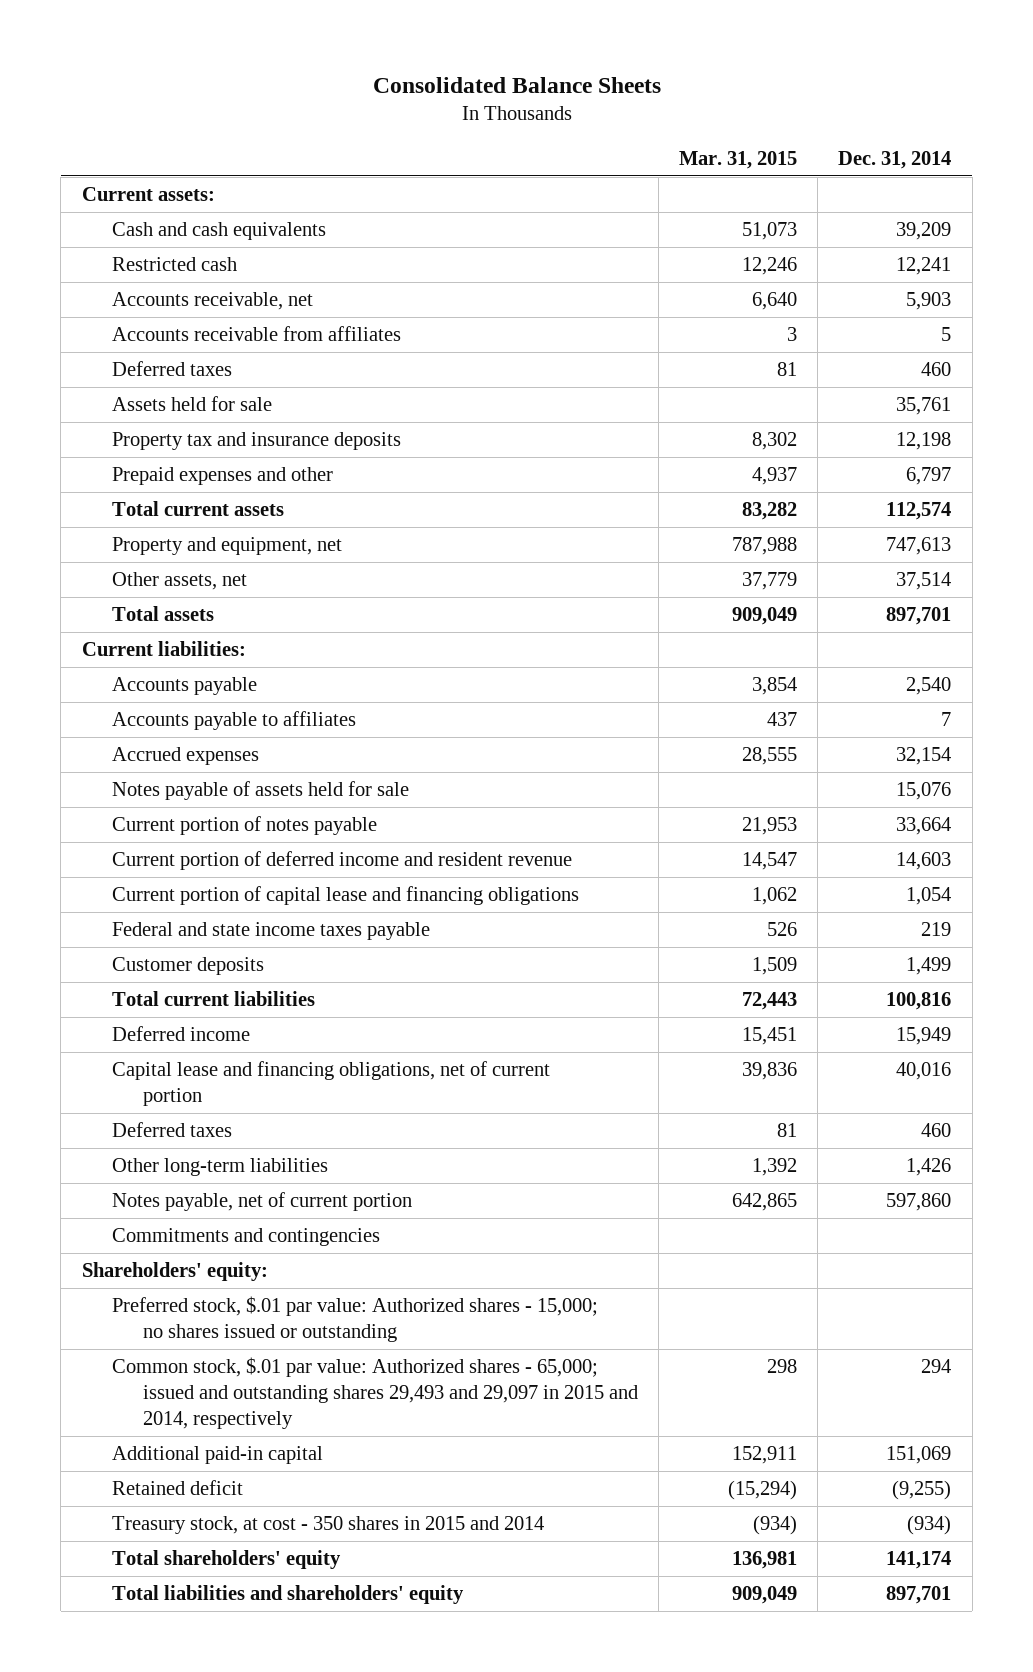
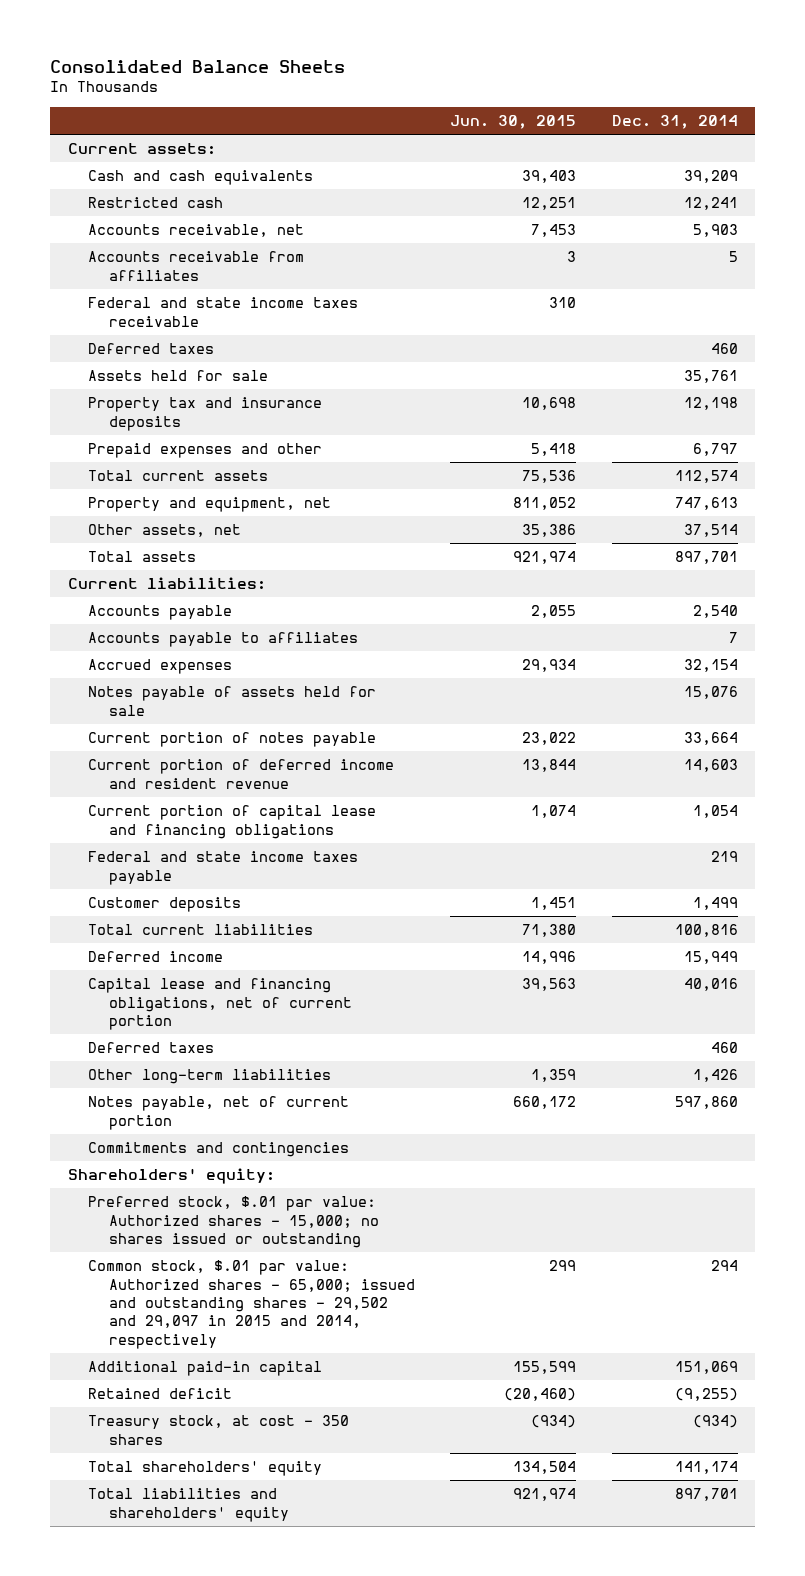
- | Mar. 31, 2015 | Dec. 31, 2014
+ | Jun. 30, 2015 | Dec. 31, 2014
+ Federal and state income taxes receivable | 310 |
- Common stock, $.01 par value: Authorized shares - 65,000; issued and outstanding shares 29,493 and 29,097 in 2015 and 2014, respectively | 298 | 294
+ Common stock, $.01 par value: Authorized shares - 65,000; issued and outstanding shares - 29,502 and 29,097 in 2015 and 2014, respectively | 299 | 294
- Treasury stock, at cost - 350 shares in 2015 and 2014 | (934) | (934)
+ Treasury stock, at cost - 350 shares | (934) | (934)

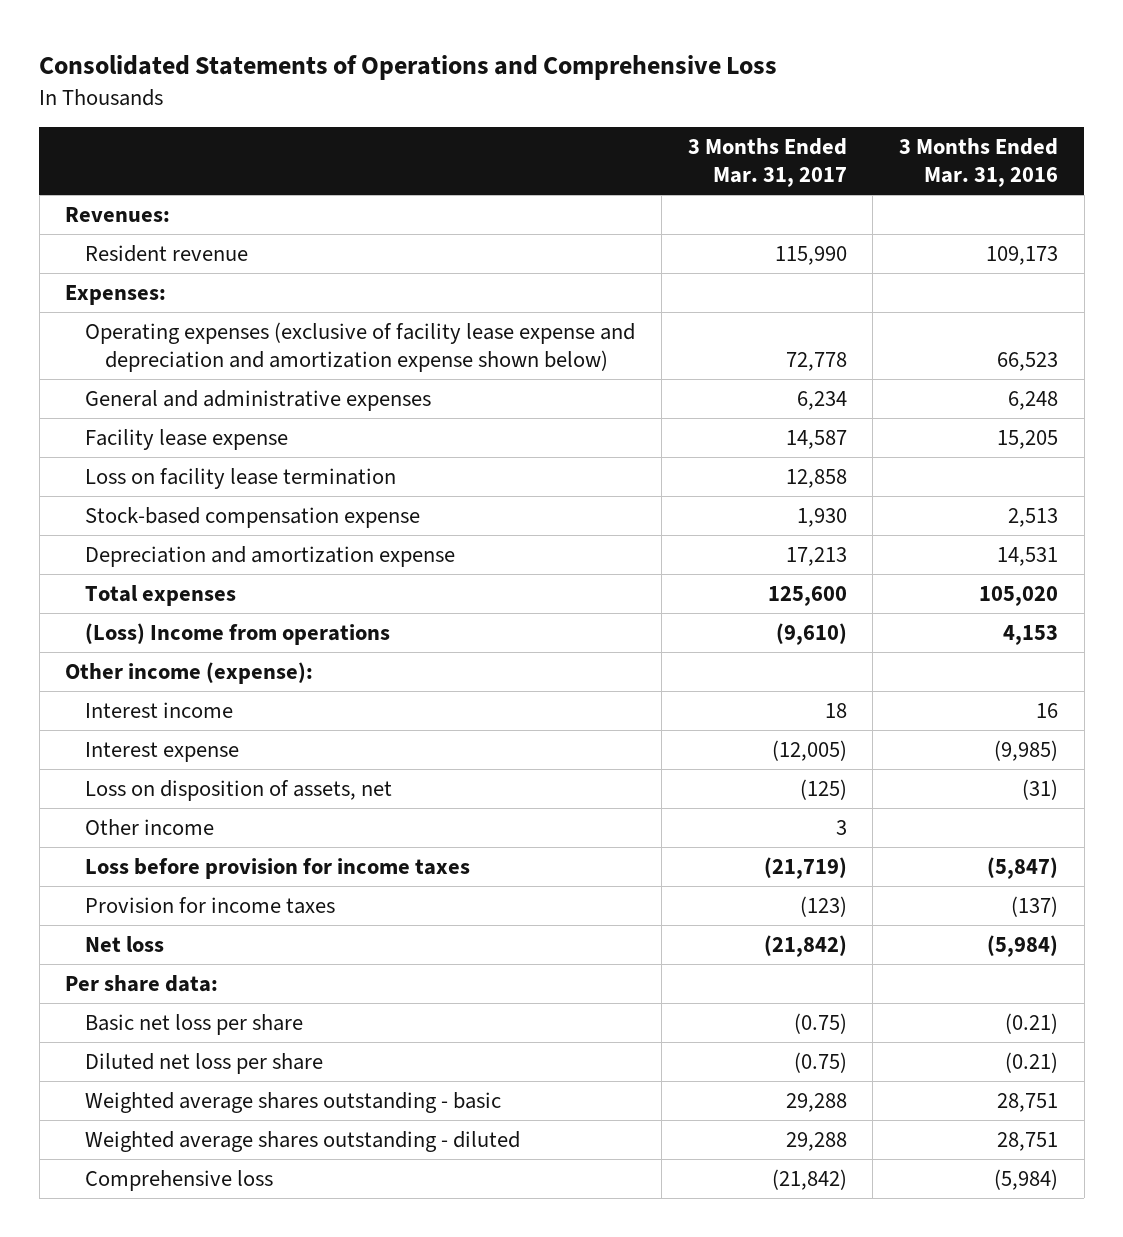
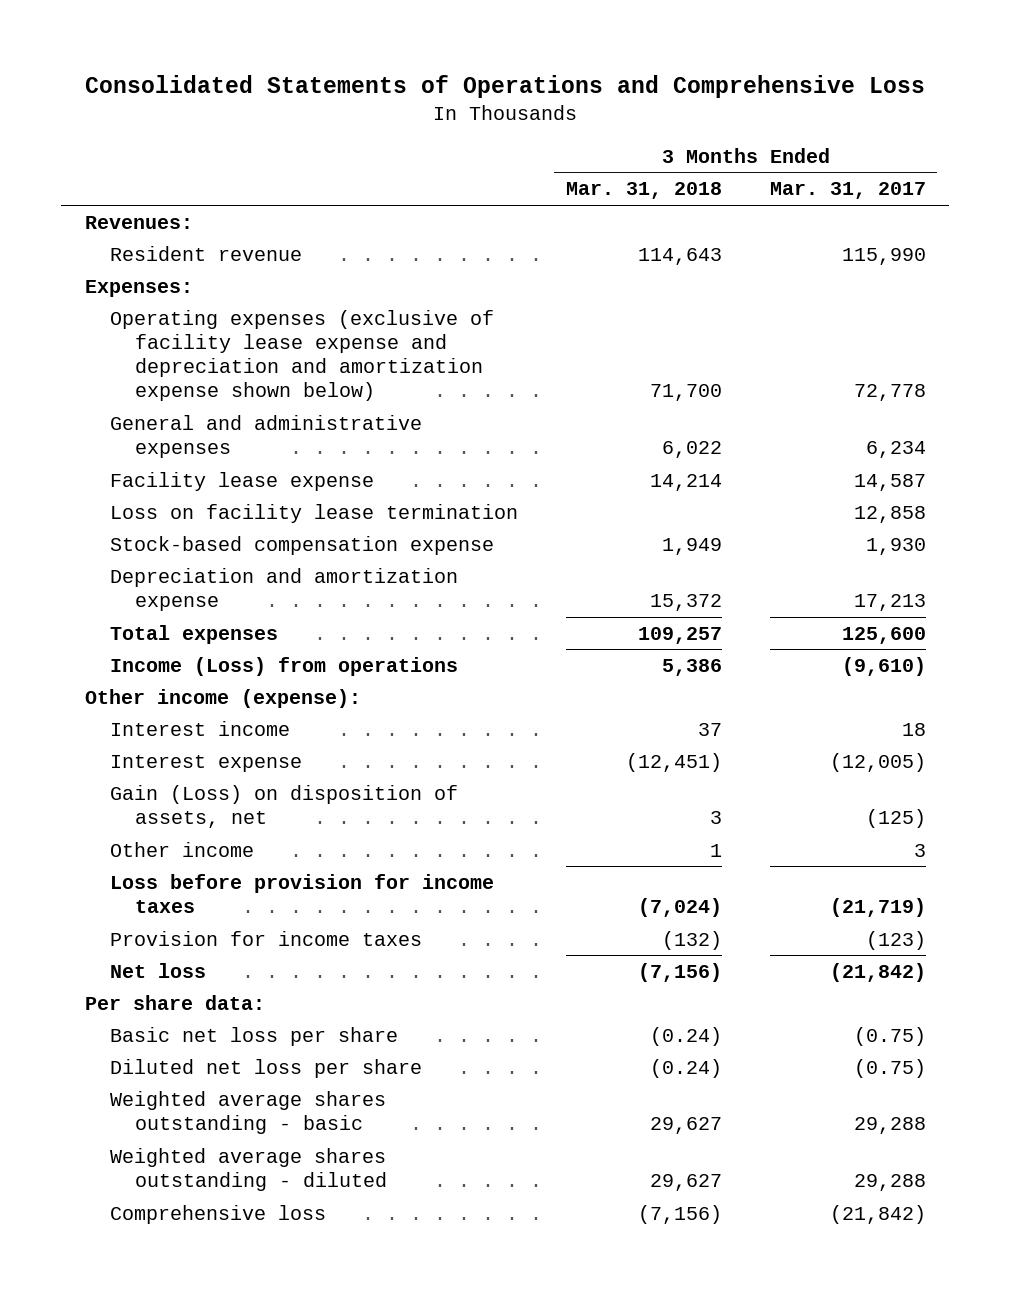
- | 3 Months Ended Mar. 31, 2017 | 3 Months Ended Mar. 31, 2016
+ | 3 Months Ended Mar. 31, 2018 | 3 Months Ended Mar. 31, 2017
- (Loss) Income from operations | (9,610) | 4,153
+ Income (Loss) from operations | 5,386 | (9,610)
- Loss on disposition of assets, net | (125) | (31)
+ Gain (Loss) on disposition of assets, net | 3 | (125)

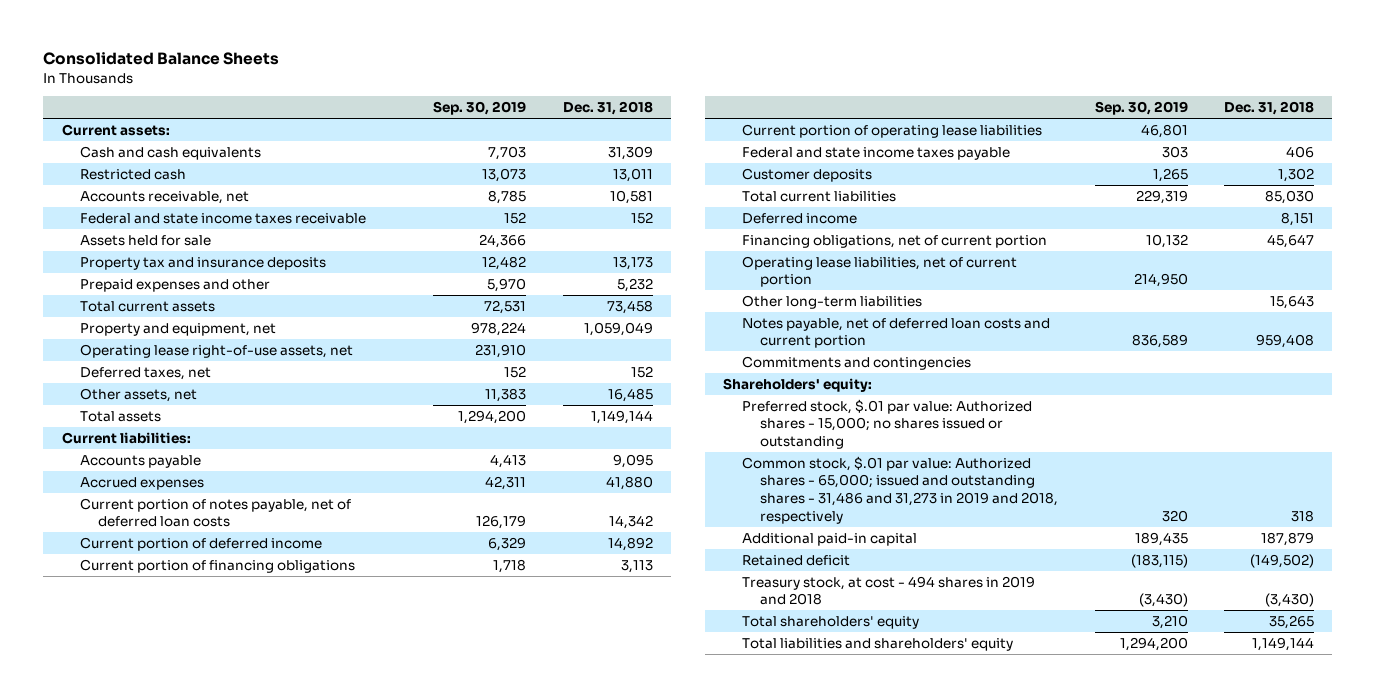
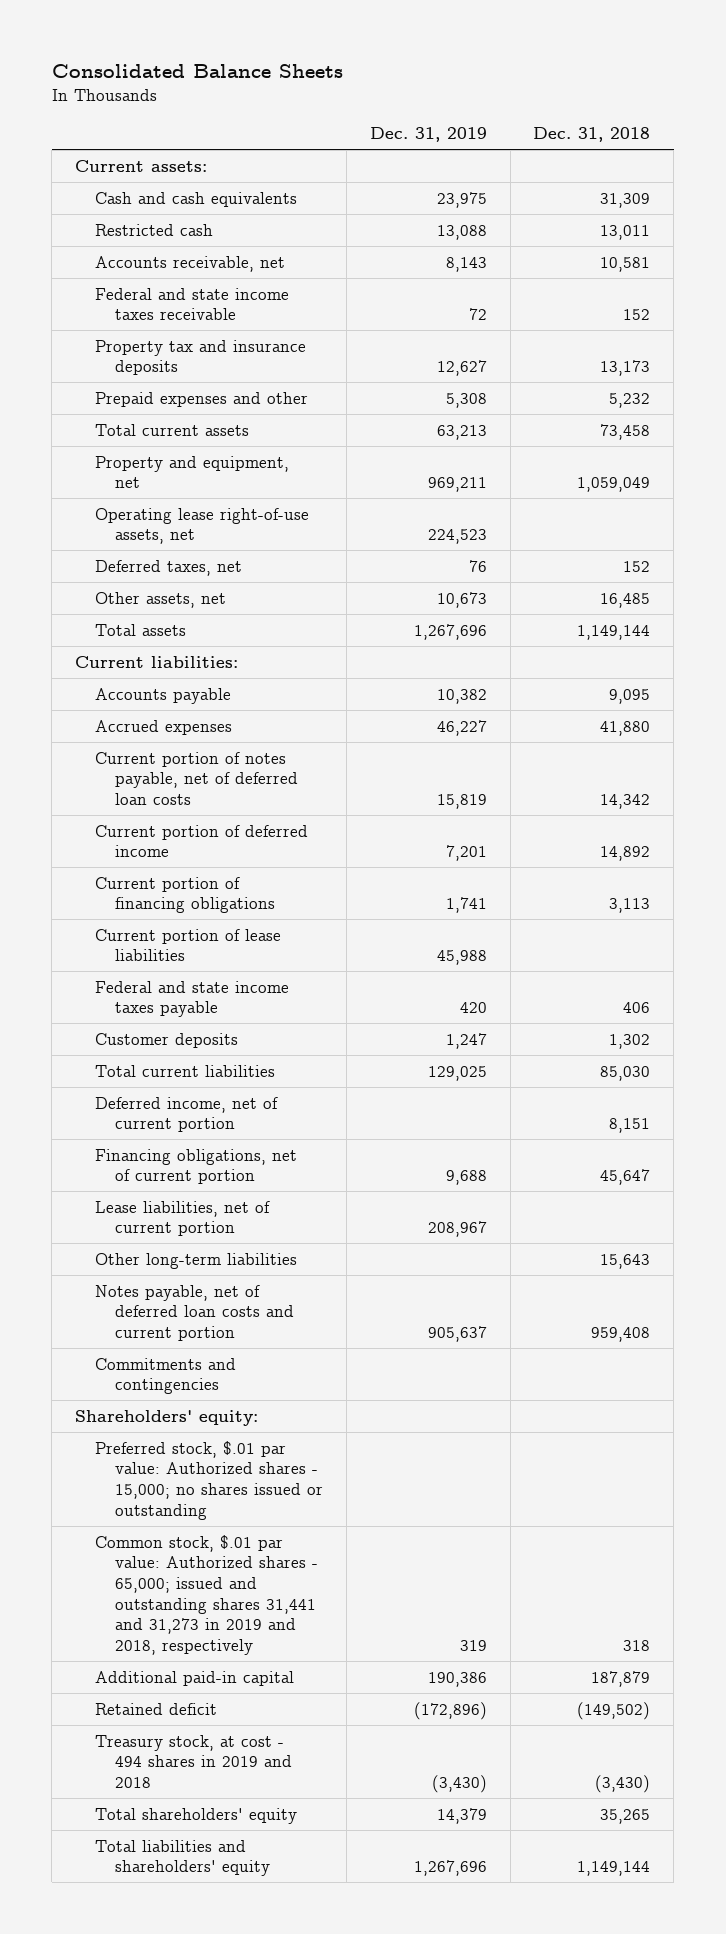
- | Sep. 30, 2019 | Dec. 31, 2018
+ | Dec. 31, 2019 | Dec. 31, 2018
- Assets held for sale | 24,366 |
- Current portion of operating lease liabilities | 46,801 |
+ Current portion of lease liabilities | 45,988 |
- Deferred income | | 8,151
+ Deferred income, net of current portion | | 8,151
- Operating lease liabilities, net of current portion | 214,950 |
+ Lease liabilities, net of current portion | 208,967 |
- Common stock, $.01 par value: Authorized shares - 65,000; issued and outstanding shares - 31,486 and 31,273 in 2019 and 2018, respectively | 320 | 318
+ Common stock, $.01 par value: Authorized shares - 65,000; issued and outstanding shares 31,441 and 31,273 in 2019 and 2018, respectively | 319 | 318

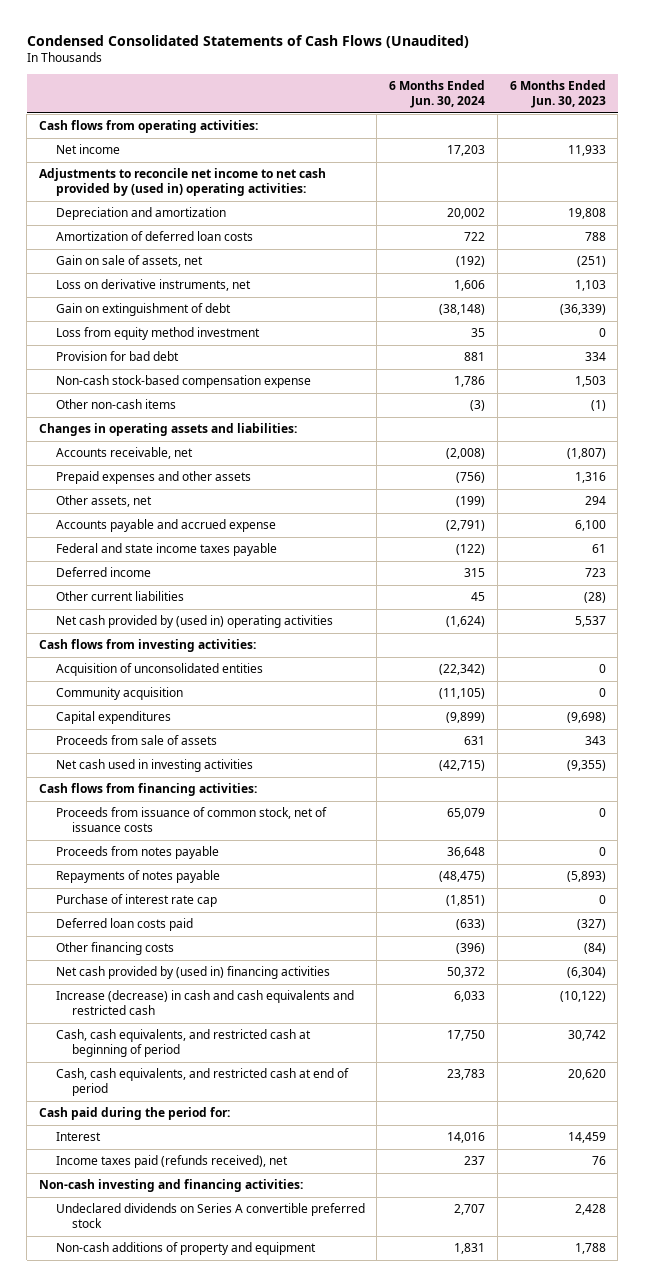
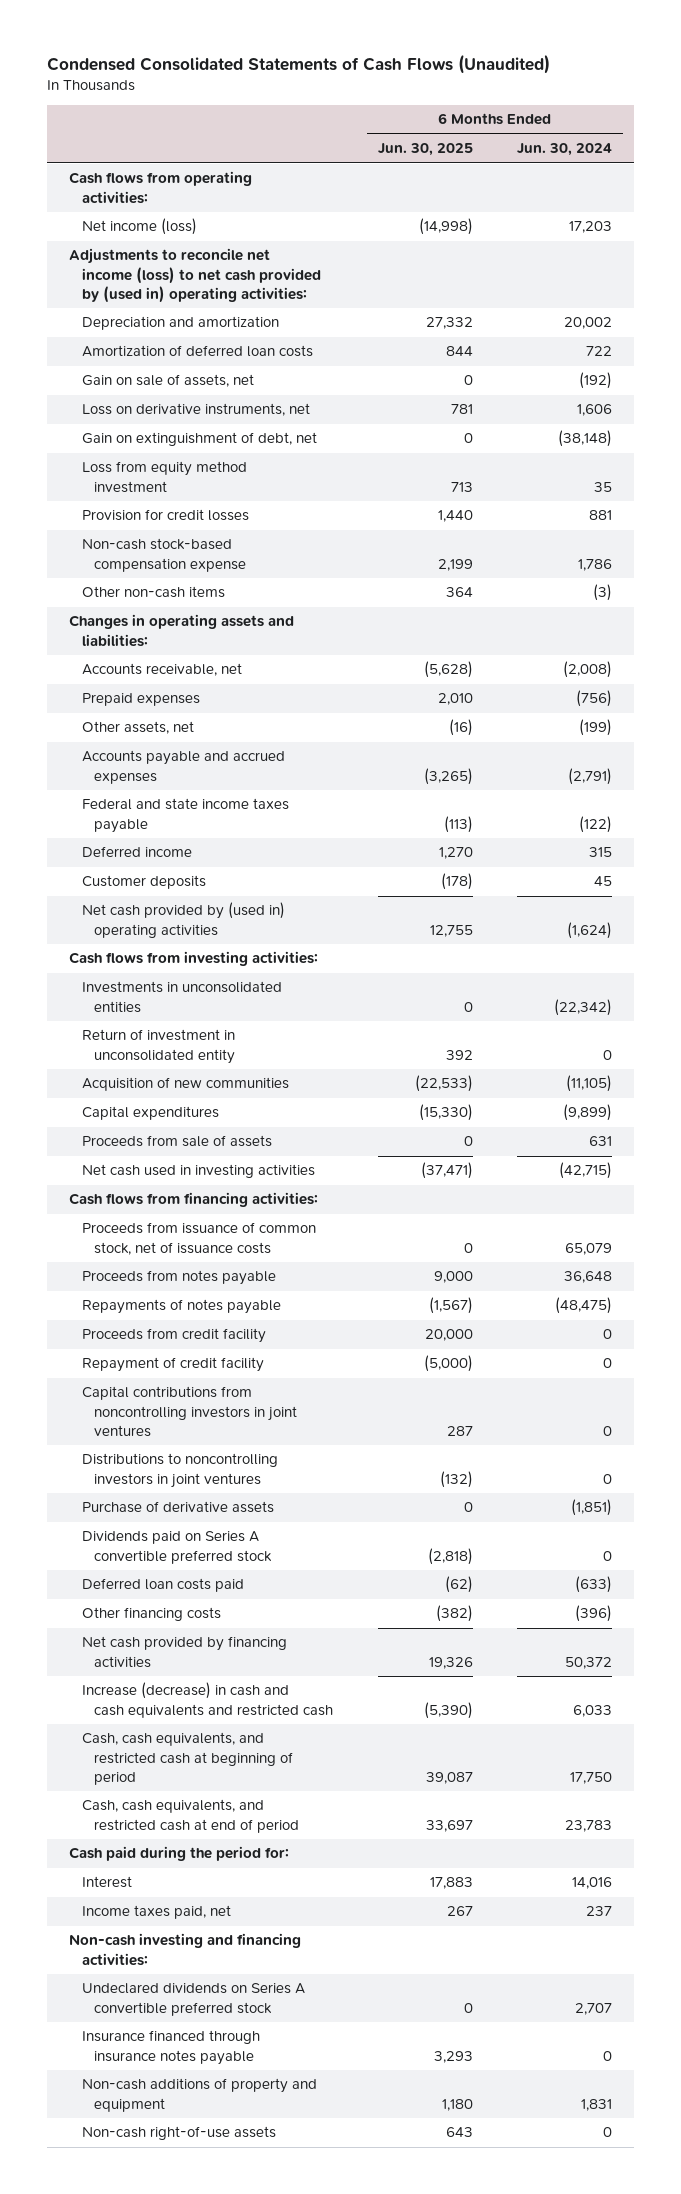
- | 6 Months Ended Jun. 30, 2024 | 6 Months Ended Jun. 30, 2023
+ | 6 Months Ended Jun. 30, 2025 | 6 Months Ended Jun. 30, 2024
- Net income | 17,203 | 11,933
- Adjustments to reconcile net income to net cash provided by (used in) operating activities:
+ Net income (loss) | (14,998) | 17,203
+ Adjustments to reconcile net income (loss) to net cash provided by (used in) operating activities:
- Gain on extinguishment of debt | (38,148) | (36,339)
+ Gain on extinguishment of debt, net | 0 | (38,148)
- Provision for bad debt | 881 | 334
+ Provision for credit losses | 1,440 | 881
- Prepaid expenses and other assets | (756) | 1,316
+ Prepaid expenses | 2,010 | (756)
- Accounts payable and accrued expense | (2,791) | 6,100
+ Accounts payable and accrued expenses | (3,265) | (2,791)
- Other current liabilities | 45 | (28)
+ Customer deposits | (178) | 45
- Acquisition of unconsolidated entities | (22,342) | 0
- Community acquisition | (11,105) | 0
+ Investments in unconsolidated entities | 0 | (22,342)
+ Return of investment in unconsolidated entity | 392 | 0
+ Acquisition of new communities | (22,533) | (11,105)
- Purchase of interest rate cap | (1,851) | 0
+ Proceeds from credit facility | 20,000 | 0
+ Repayment of credit facility | (5,000) | 0
+ Capital contributions from noncontrolling investors in joint ventures | 287 | 0
+ Distributions to noncontrolling investors in joint ventures | (132) | 0
+ Purchase of derivative assets | 0 | (1,851)
+ Dividends paid on Series A convertible preferred stock | (2,818) | 0
- Net cash provided by (used in) financing activities | 50,372 | (6,304)
+ Net cash provided by financing activities | 19,326 | 50,372
- Income taxes paid (refunds received), net | 237 | 76
+ Income taxes paid, net | 267 | 237
+ Insurance financed through insurance notes payable | 3,293 | 0
+ Non-cash right-of-use assets | 643 | 0

